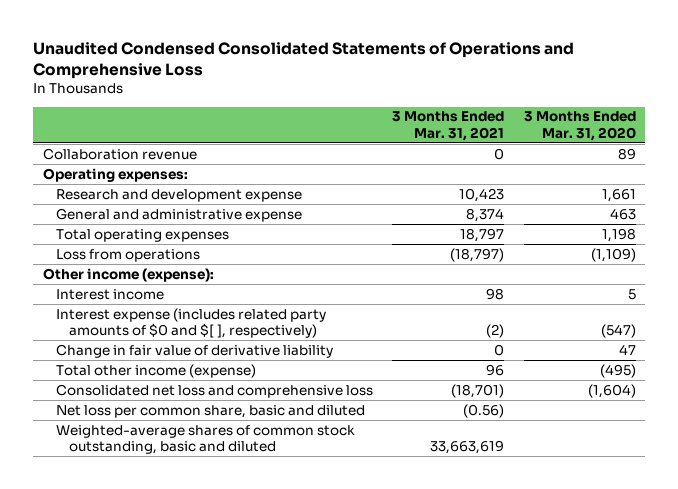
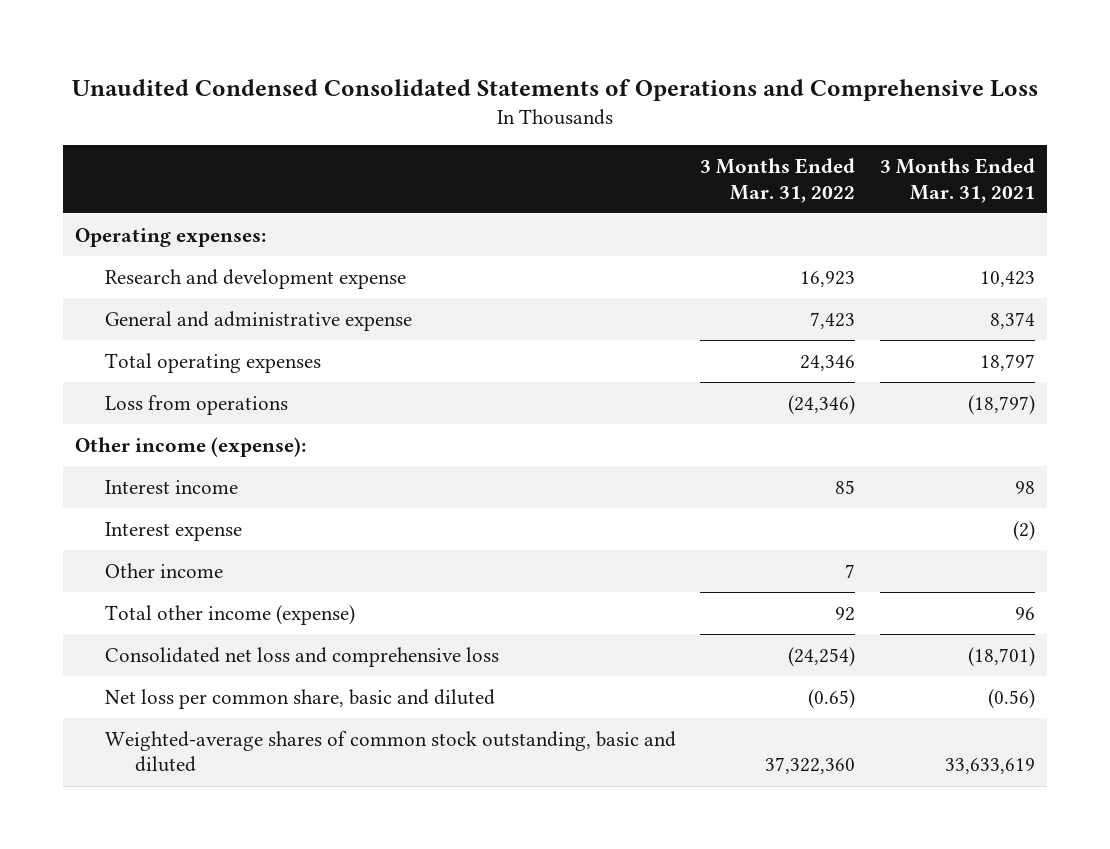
- | 3 Months Ended Mar. 31, 2021 | 3 Months Ended Mar. 31, 2020
+ | 3 Months Ended Mar. 31, 2022 | 3 Months Ended Mar. 31, 2021
- Collaboration revenue | 0 | 89
- Interest expense (includes related party amounts of $0 and $[ ], respectively) | (2) | (547)
- Change in fair value of derivative liability | 0 | 47
+ Interest expense | | (2)
+ Other income | 7 |
- Weighted-average shares of common stock outstanding, basic and diluted | 33,663,619 |
+ Weighted-average shares of common stock outstanding, basic and diluted | 37,322,360 | 33,633,619

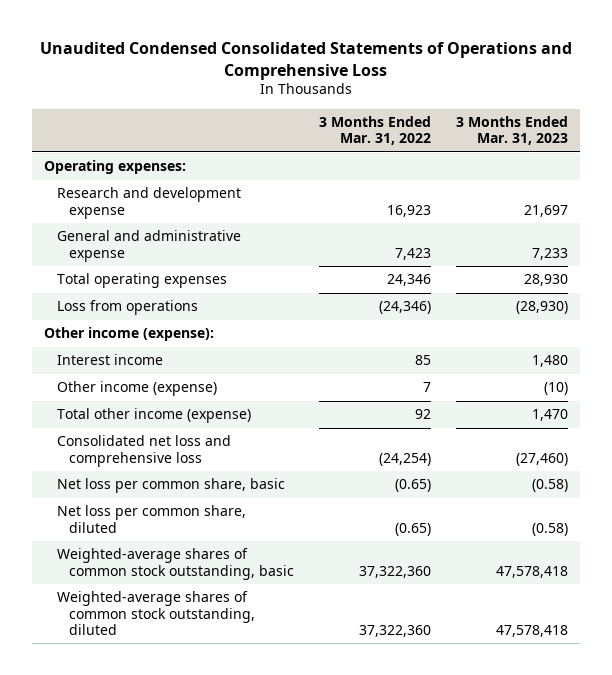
- | 3 Months Ended Mar. 31, 2022 | 3 Months Ended Mar. 31, 2021
+ | 3 Months Ended Mar. 31, 2022 | 3 Months Ended Mar. 31, 2023
- Interest expense | | (2)
- Other income | 7 |
+ Other income (expense) | 7 | (10)
- Net loss per common share, basic and diluted | (0.65) | (0.56)
- Weighted-average shares of common stock outstanding, basic and diluted | 37,322,360 | 33,633,619
+ Net loss per common share, basic | (0.65) | (0.58)
+ Net loss per common share, diluted | (0.65) | (0.58)
+ Weighted-average shares of common stock outstanding, basic | 37,322,360 | 47,578,418
+ Weighted-average shares of common stock outstanding, diluted | 37,322,360 | 47,578,418

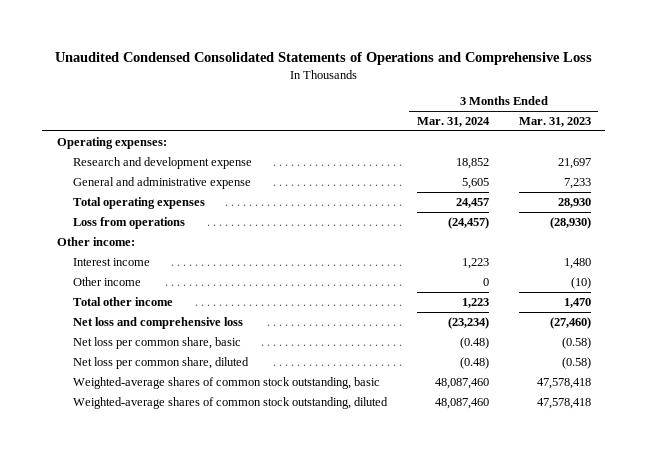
- | 3 Months Ended Mar. 31, 2022 | 3 Months Ended Mar. 31, 2023
+ | 3 Months Ended Mar. 31, 2024 | 3 Months Ended Mar. 31, 2023
- Other income (expense):
+ Other income:
- Other income (expense) | 7 | (10)
- Total other income (expense) | 92 | 1,470
- Consolidated net loss and comprehensive loss | (24,254) | (27,460)
+ Other income | 0 | (10)
+ Total other income | 1,223 | 1,470
+ Net loss and comprehensive loss | (23,234) | (27,460)

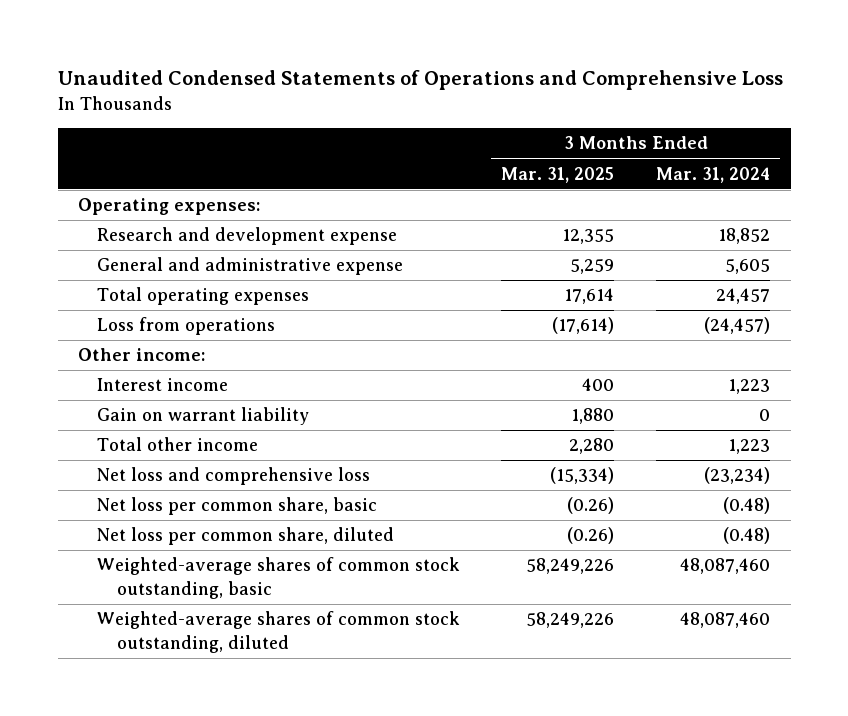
- Unaudited Condensed Consolidated Statements of Operations and Comprehensive Loss
+ Unaudited Condensed Statements of Operations and Comprehensive Loss
- | 3 Months Ended Mar. 31, 2024 | 3 Months Ended Mar. 31, 2023
+ | 3 Months Ended Mar. 31, 2025 | 3 Months Ended Mar. 31, 2024
- Other income | 0 | (10)
+ Gain on warrant liability | 1,880 | 0

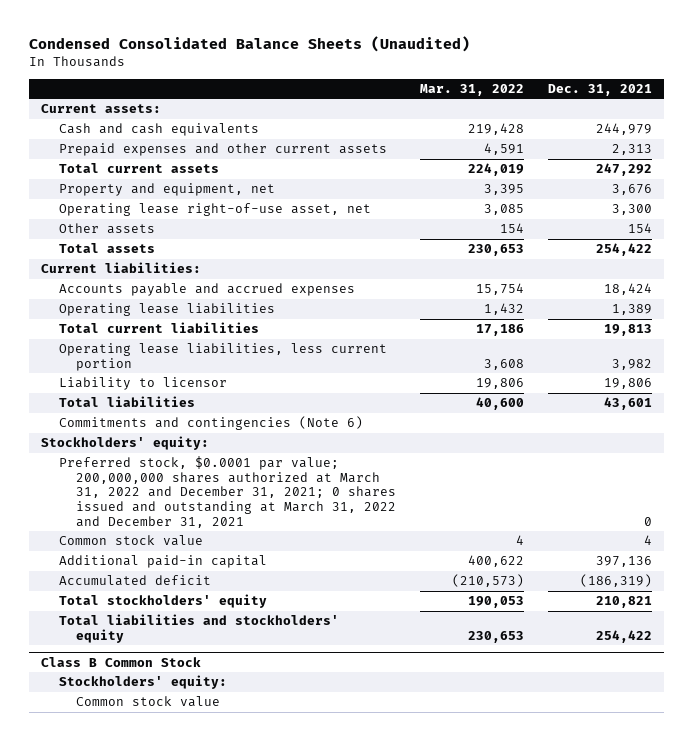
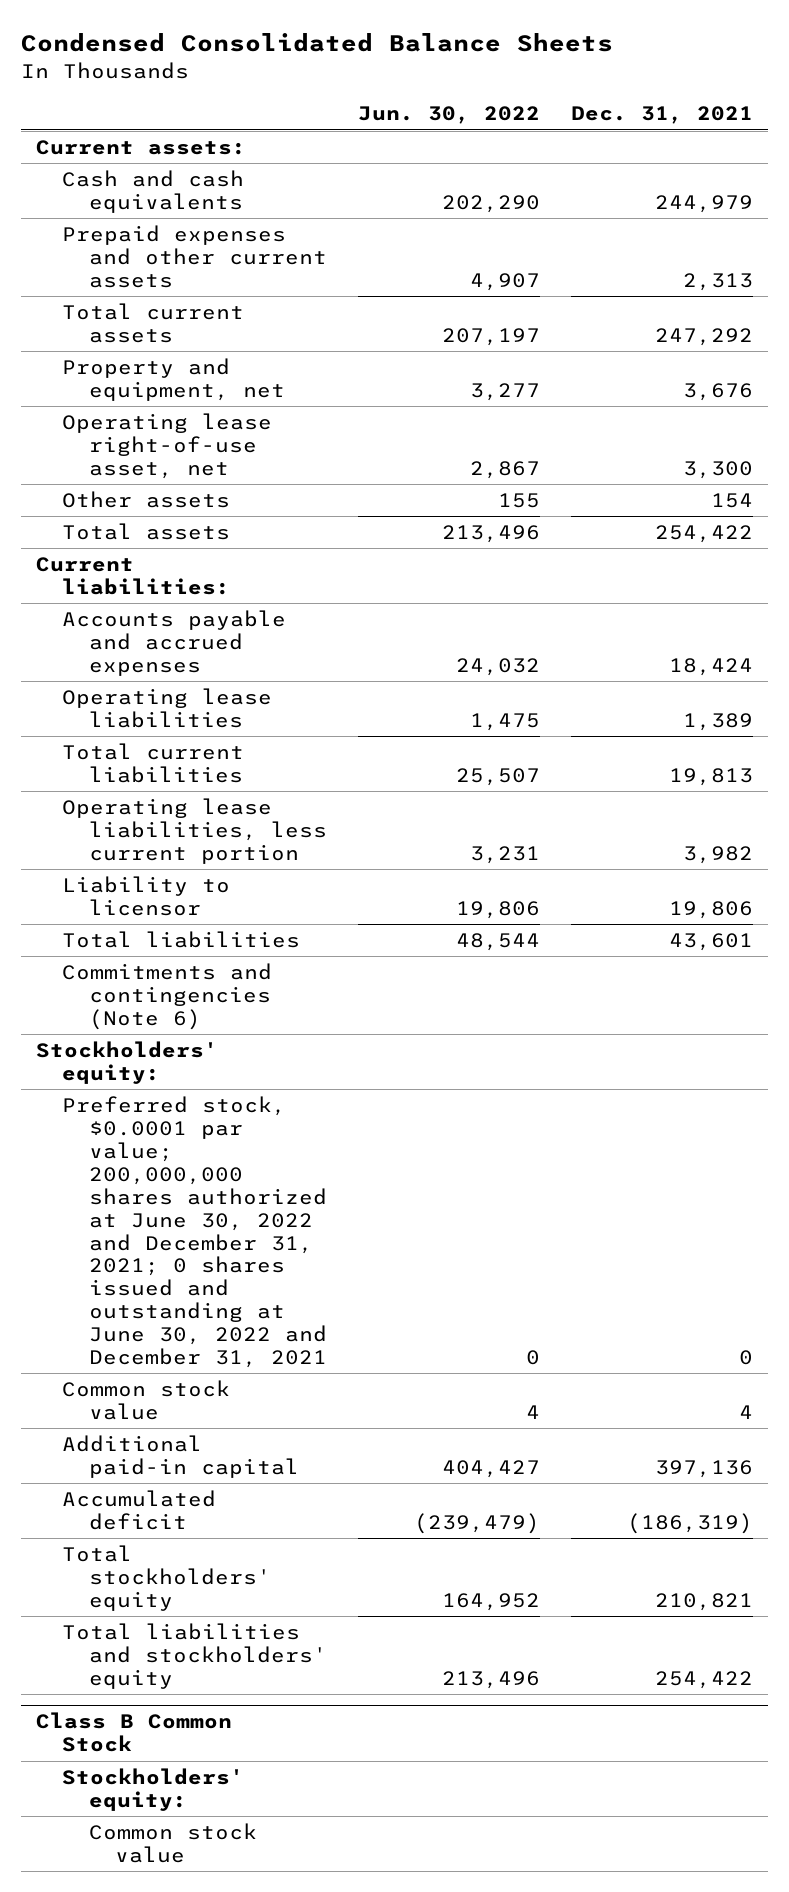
- Condensed Consolidated Balance Sheets (Unaudited)
+ Condensed Consolidated Balance Sheets
- | Mar. 31, 2022 | Dec. 31, 2021
+ | Jun. 30, 2022 | Dec. 31, 2021
- Preferred stock, $0.0001 par value; 200,000,000 shares authorized at March 31, 2022 and December 31, 2021; 0 shares issued and outstanding at March 31, 2022 and December 31, 2021 | | 0
+ Preferred stock, $0.0001 par value; 200,000,000 shares authorized at June 30, 2022 and December 31, 2021; 0 shares issued and outstanding at June 30, 2022 and December 31, 2021 | 0 | 0

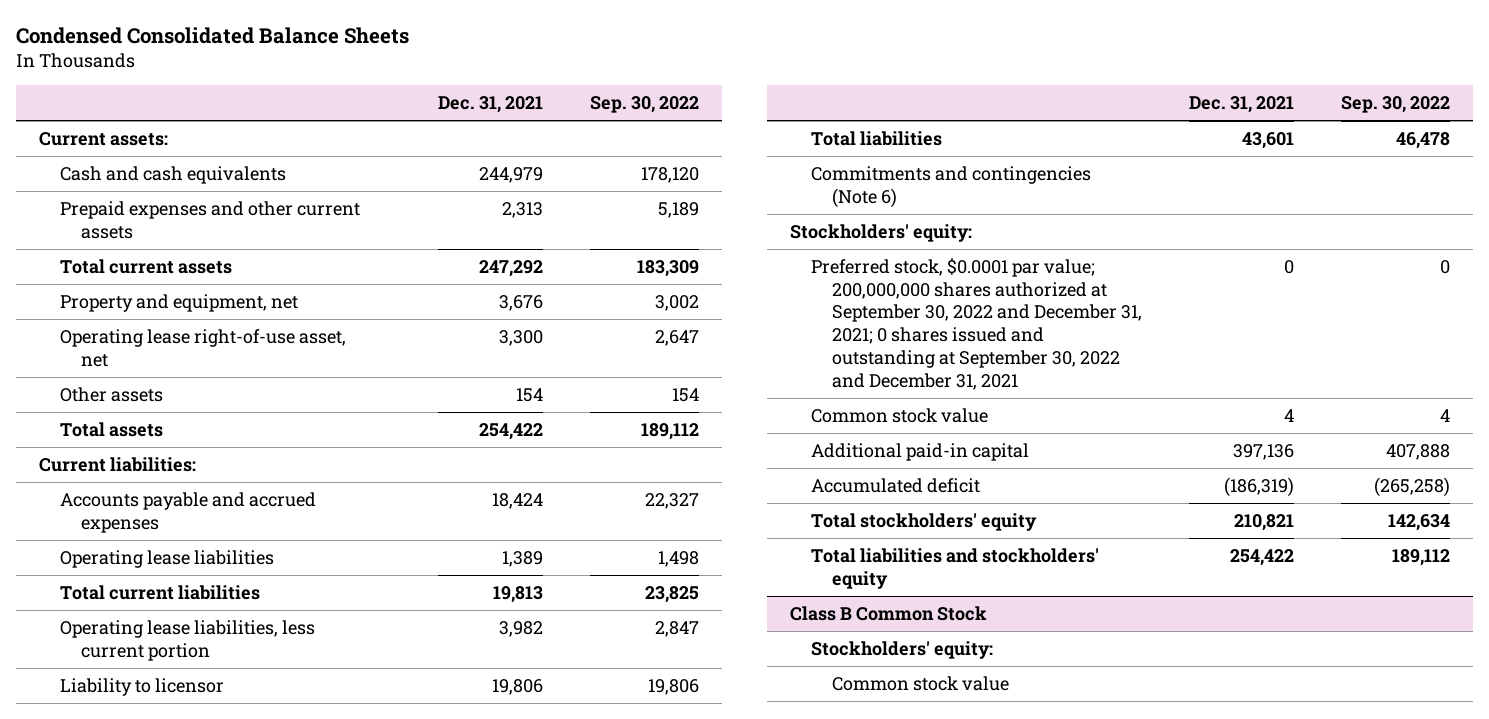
- | Jun. 30, 2022 | Dec. 31, 2021
+ | Dec. 31, 2021 | Sep. 30, 2022
- Preferred stock, $0.0001 par value; 200,000,000 shares authorized at June 30, 2022 and December 31, 2021; 0 shares issued and outstanding at June 30, 2022 and December 31, 2021 | 0 | 0
+ Preferred stock, $0.0001 par value; 200,000,000 shares authorized at September 30, 2022 and December 31, 2021; 0 shares issued and outstanding at September 30, 2022 and December 31, 2021 | 0 | 0

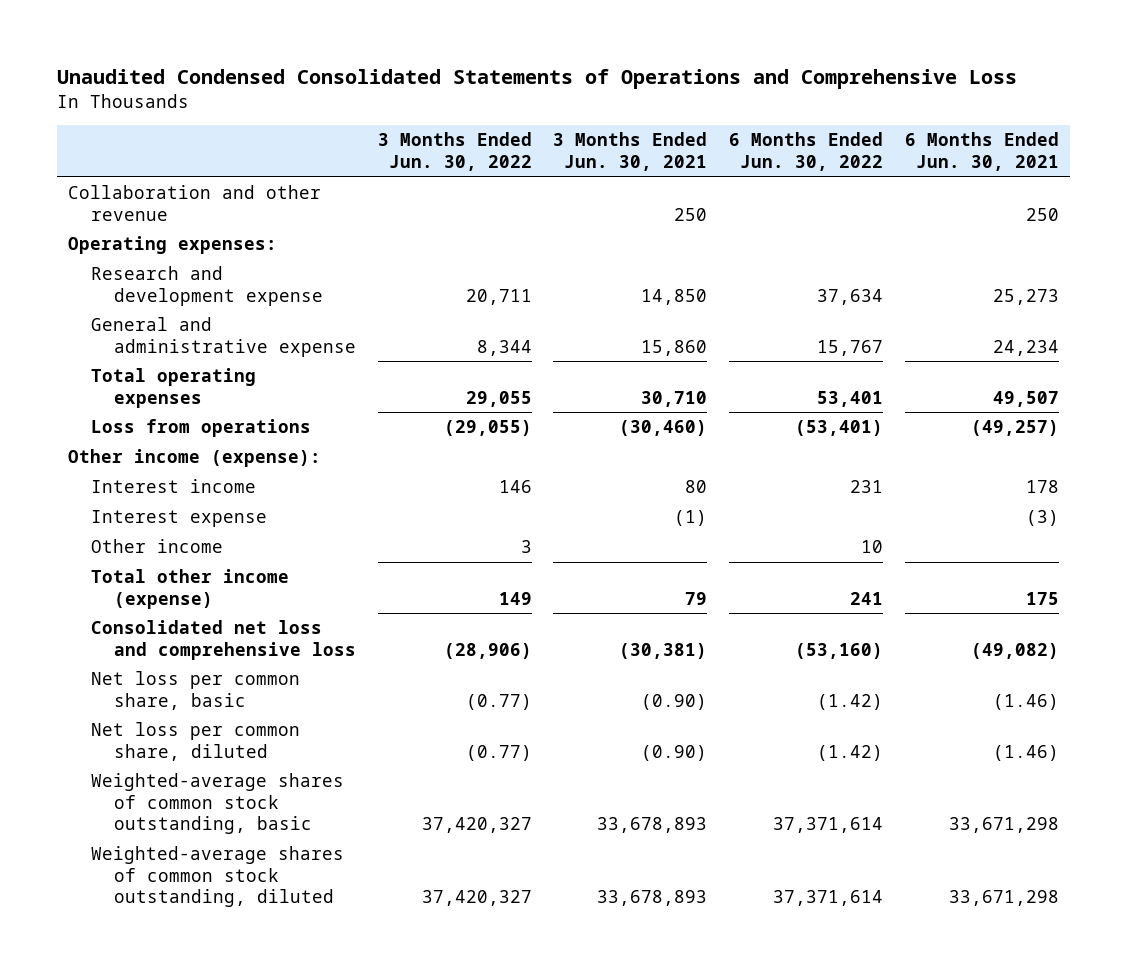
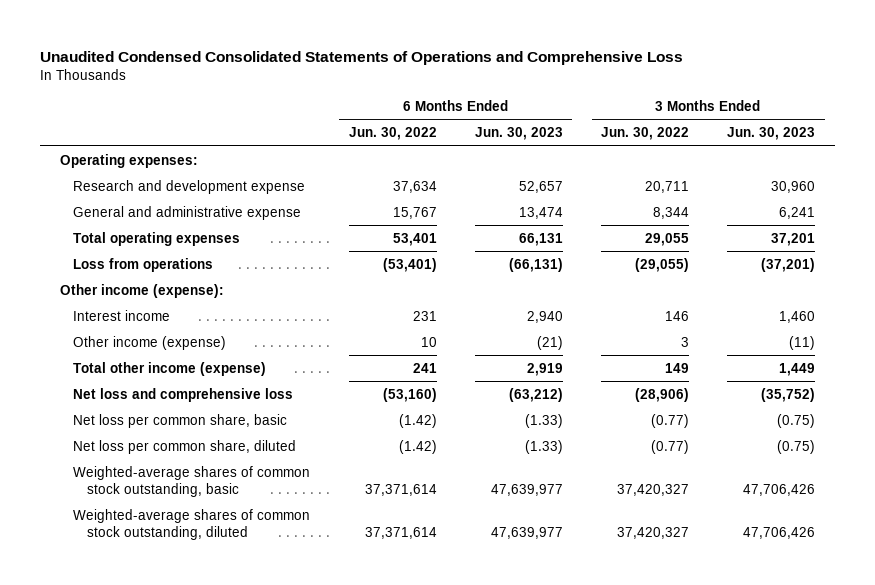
- | 3 Months Ended Jun. 30, 2022 | 3 Months Ended Jun. 30, 2021 | 6 Months Ended Jun. 30, 2022 | 6 Months Ended Jun. 30, 2021
+ | 6 Months Ended Jun. 30, 2022 | 6 Months Ended Jun. 30, 2023 | 3 Months Ended Jun. 30, 2022 | 3 Months Ended Jun. 30, 2023
- Collaboration and other revenue | | 250 | | 250
- Interest expense | | (1) | | (3)
- Other income | 3 | | 10 |
+ Other income (expense) | 10 | (21) | 3 | (11)
- Consolidated net loss and comprehensive loss | (28,906) | (30,381) | (53,160) | (49,082)
+ Net loss and comprehensive loss | (53,160) | (63,212) | (28,906) | (35,752)

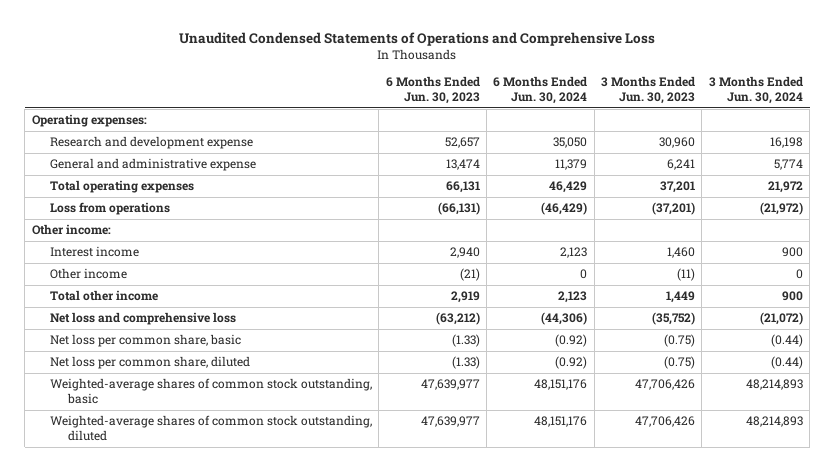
- Unaudited Condensed Consolidated Statements of Operations and Comprehensive Loss
+ Unaudited Condensed Statements of Operations and Comprehensive Loss
- | 6 Months Ended Jun. 30, 2022 | 6 Months Ended Jun. 30, 2023 | 3 Months Ended Jun. 30, 2022 | 3 Months Ended Jun. 30, 2023
+ | 6 Months Ended Jun. 30, 2023 | 6 Months Ended Jun. 30, 2024 | 3 Months Ended Jun. 30, 2023 | 3 Months Ended Jun. 30, 2024
- Other income (expense):
+ Other income:
- Other income (expense) | 10 | (21) | 3 | (11)
- Total other income (expense) | 241 | 2,919 | 149 | 1,449
+ Other income | (21) | 0 | (11) | 0
+ Total other income | 2,919 | 2,123 | 1,449 | 900

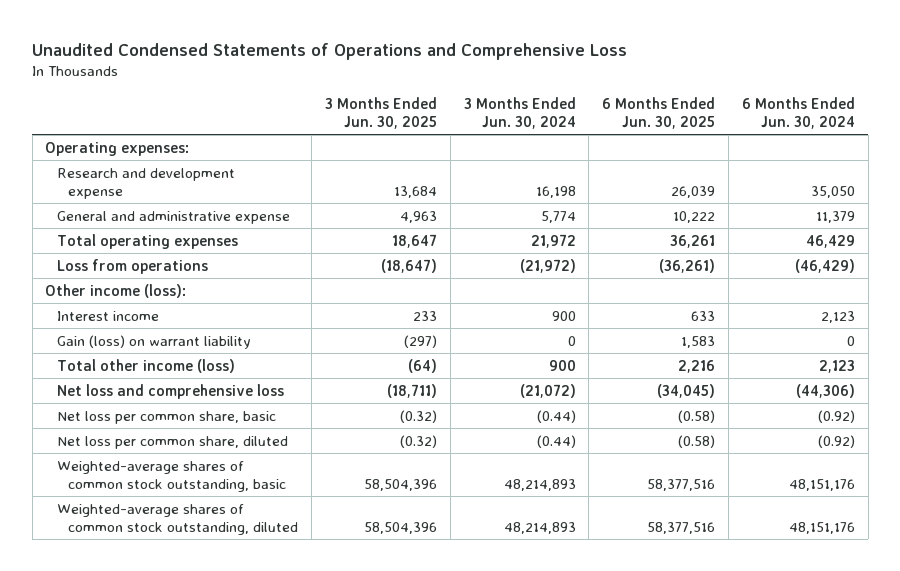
- | 6 Months Ended Jun. 30, 2023 | 6 Months Ended Jun. 30, 2024 | 3 Months Ended Jun. 30, 2023 | 3 Months Ended Jun. 30, 2024
+ | 3 Months Ended Jun. 30, 2025 | 3 Months Ended Jun. 30, 2024 | 6 Months Ended Jun. 30, 2025 | 6 Months Ended Jun. 30, 2024
- Other income:
+ Other income (loss):
- Other income | (21) | 0 | (11) | 0
- Total other income | 2,919 | 2,123 | 1,449 | 900
+ Gain (loss) on warrant liability | (297) | 0 | 1,583 | 0
+ Total other income (loss) | (64) | 900 | 2,216 | 2,123

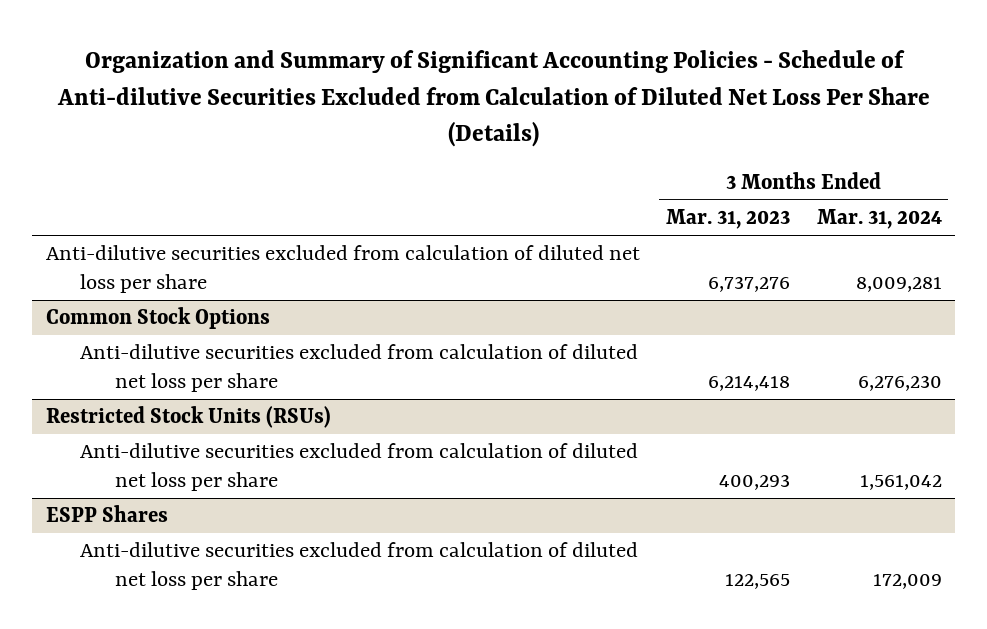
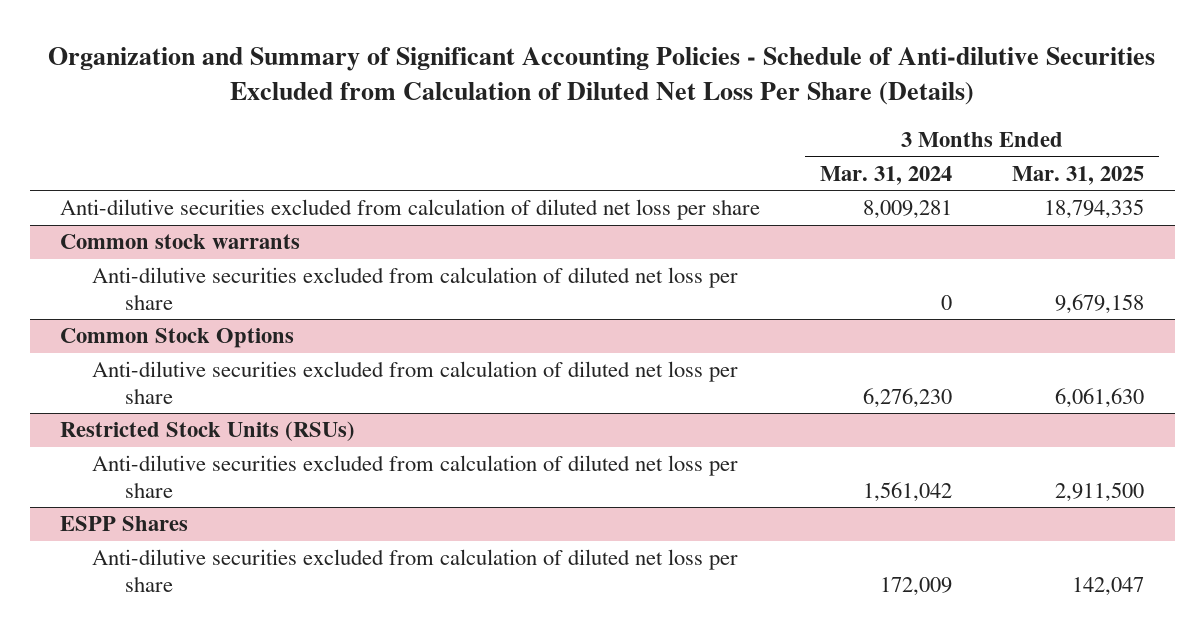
- | 3 Months Ended Mar. 31, 2023 | 3 Months Ended Mar. 31, 2024
+ | 3 Months Ended Mar. 31, 2024 | 3 Months Ended Mar. 31, 2025
+ Common stock warrants
+ Anti-dilutive securities excluded from calculation of diluted net loss per share | 0 | 9,679,158

